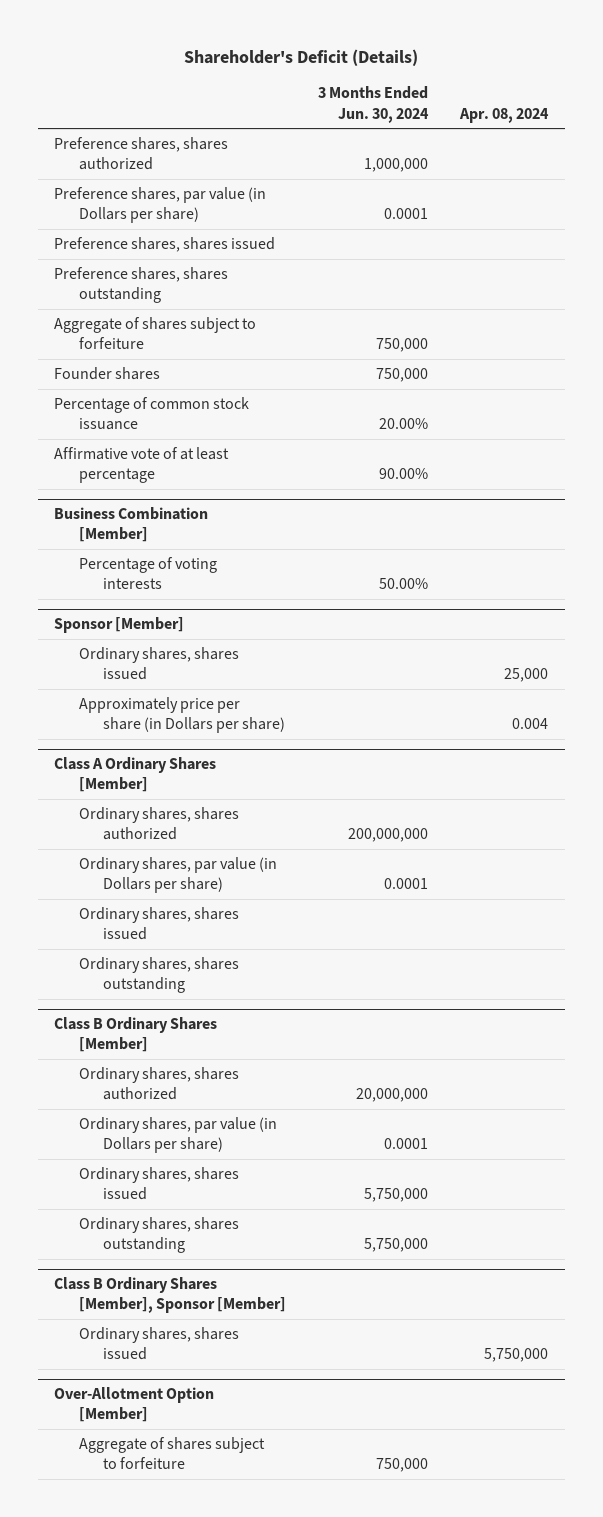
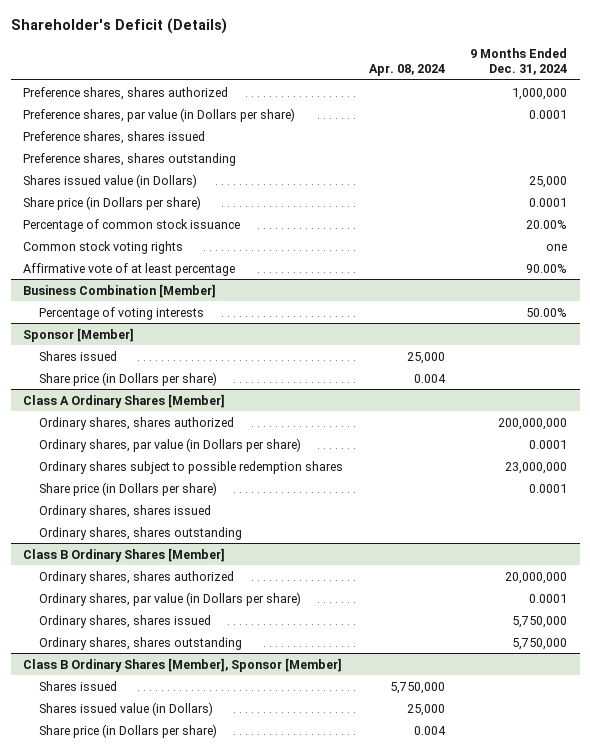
- | 3 Months Ended Jun. 30, 2024 | Apr. 08, 2024
+ | Apr. 08, 2024 | 9 Months Ended Dec. 31, 2024
- Aggregate of shares subject to forfeiture | 750,000 |
- Founder shares | 750,000 |
+ Shares issued value (in Dollars) | | 25,000
+ Share price (in Dollars per share) | | 0.0001
+ Common stock voting rights | | one
@ Sponsor [Member]
- Ordinary shares, shares issued | | 25,000
- Approximately price per share (in Dollars per share) | | 0.004
+ Shares issued | 25,000 |
+ Share price (in Dollars per share) | 0.004 |
@ Class A Ordinary Shares [Member]
+ Ordinary shares subject to possible redemption shares | | 23,000,000
+ Share price (in Dollars per share) | | 0.0001
@ Class B Ordinary Shares [Member], Sponsor [Member]
- Ordinary shares, shares issued | | 5,750,000
- Over-Allotment Option [Member]
- Aggregate of shares subject to forfeiture | 750,000 |
@ Class B Ordinary Shares [Member], Sponsor [Member]
+ Shares issued | 5,750,000 |
+ Shares issued value (in Dollars) | 25,000 |
+ Share price (in Dollars per share) | 0.004 |

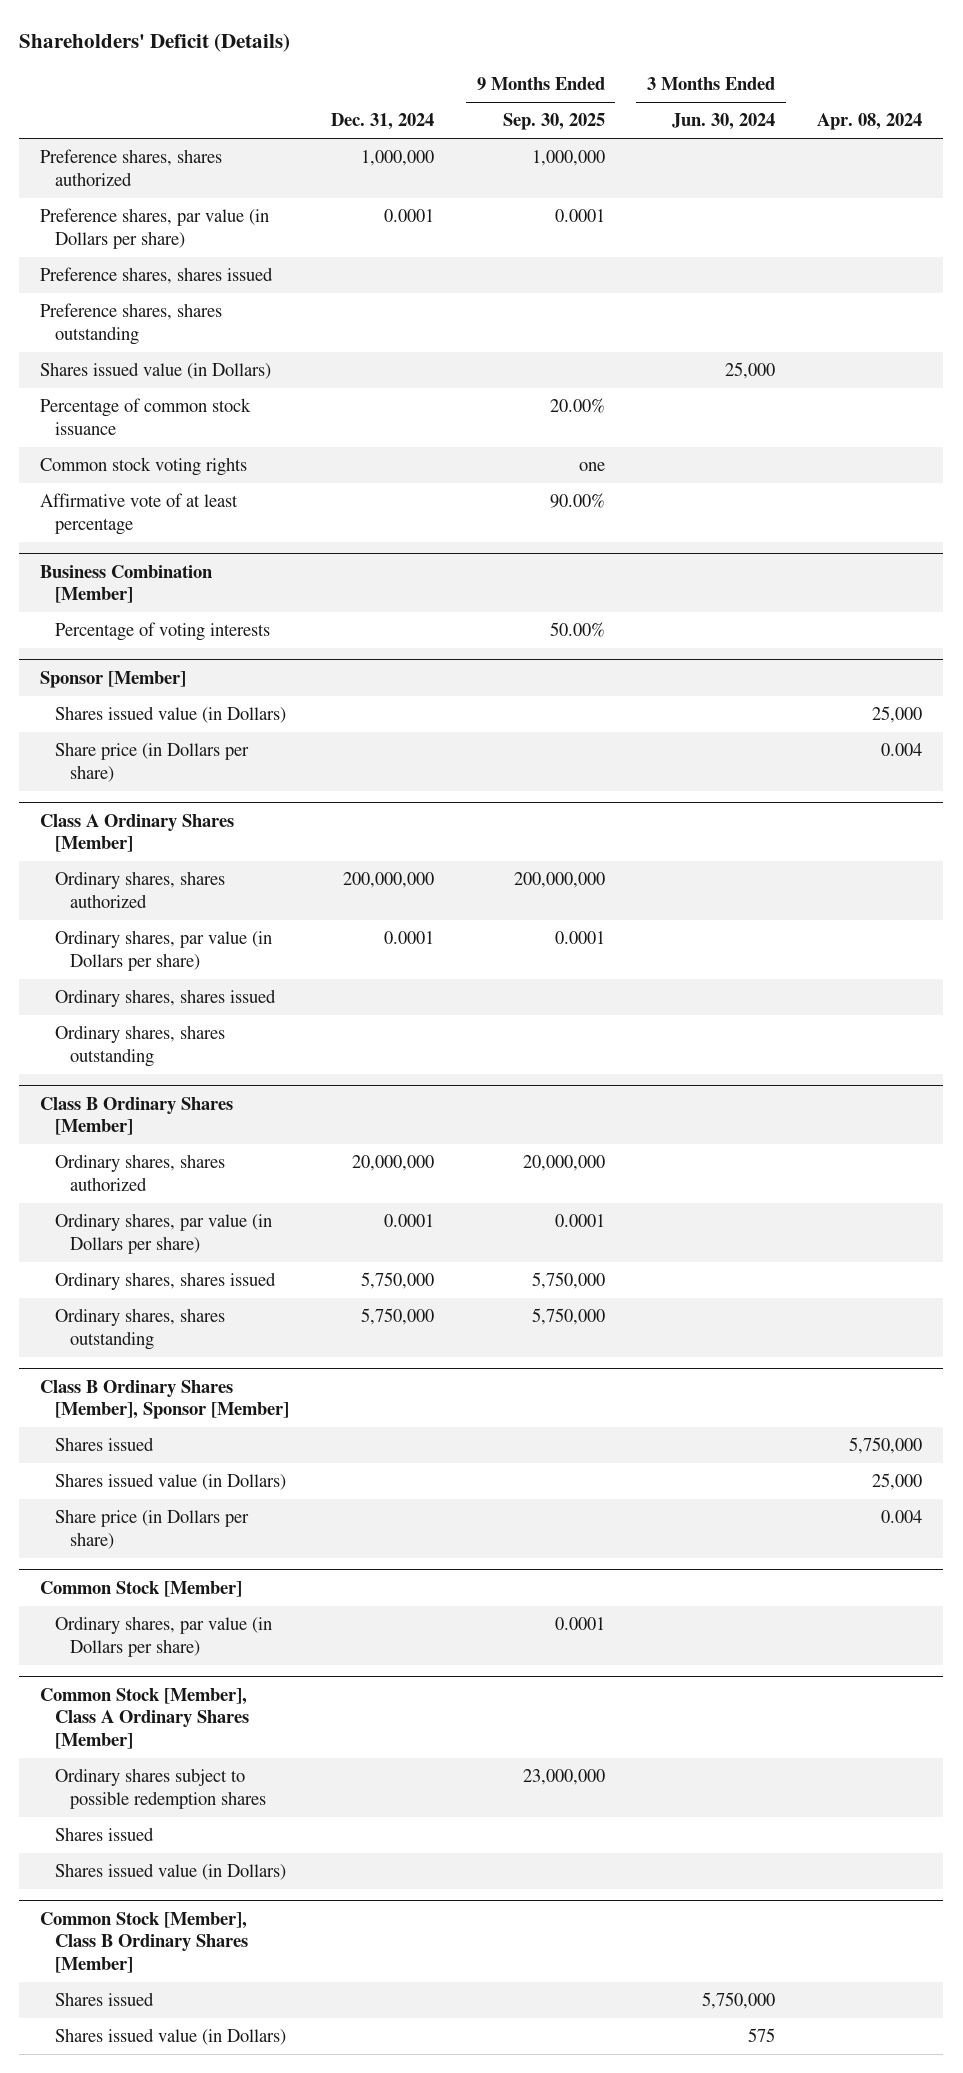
- Shareholder's Deficit (Details)
+ Shareholders' Deficit (Details)
- | Apr. 08, 2024 | 9 Months Ended Dec. 31, 2024
+ | Dec. 31, 2024 | 9 Months Ended Sep. 30, 2025 | 3 Months Ended Jun. 30, 2024 | Apr. 08, 2024
- Share price (in Dollars per share) | | 0.0001
@ Sponsor [Member]
- Shares issued | 25,000 |
+ Shares issued value (in Dollars) | | | | 25,000
@ Class A Ordinary Shares [Member]
- Ordinary shares subject to possible redemption shares | | 23,000,000
- Share price (in Dollars per share) | | 0.0001
+ Common Stock [Member]
+ Ordinary shares, par value (in Dollars per share) | | 0.0001 | |
+ Common Stock [Member], Class A Ordinary Shares [Member]
+ Ordinary shares subject to possible redemption shares | | 23,000,000 | |
+ Shares issued
+ Shares issued value (in Dollars)
+ Common Stock [Member], Class B Ordinary Shares [Member]
+ Shares issued | | | 5,750,000 |
+ Shares issued value (in Dollars) | | | 575 |

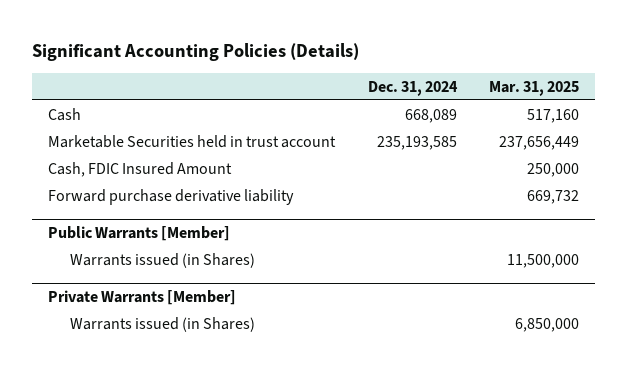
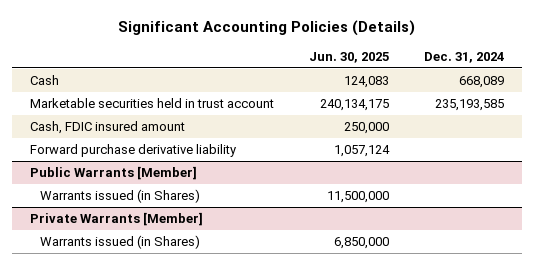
- | Dec. 31, 2024 | Mar. 31, 2025
+ | Jun. 30, 2025 | Dec. 31, 2024
- Marketable Securities held in trust account | 235,193,585 | 237,656,449
- Cash, FDIC Insured Amount | | 250,000
+ Marketable securities held in trust account | 240,134,175 | 235,193,585
+ Cash, FDIC insured amount | 250,000 |

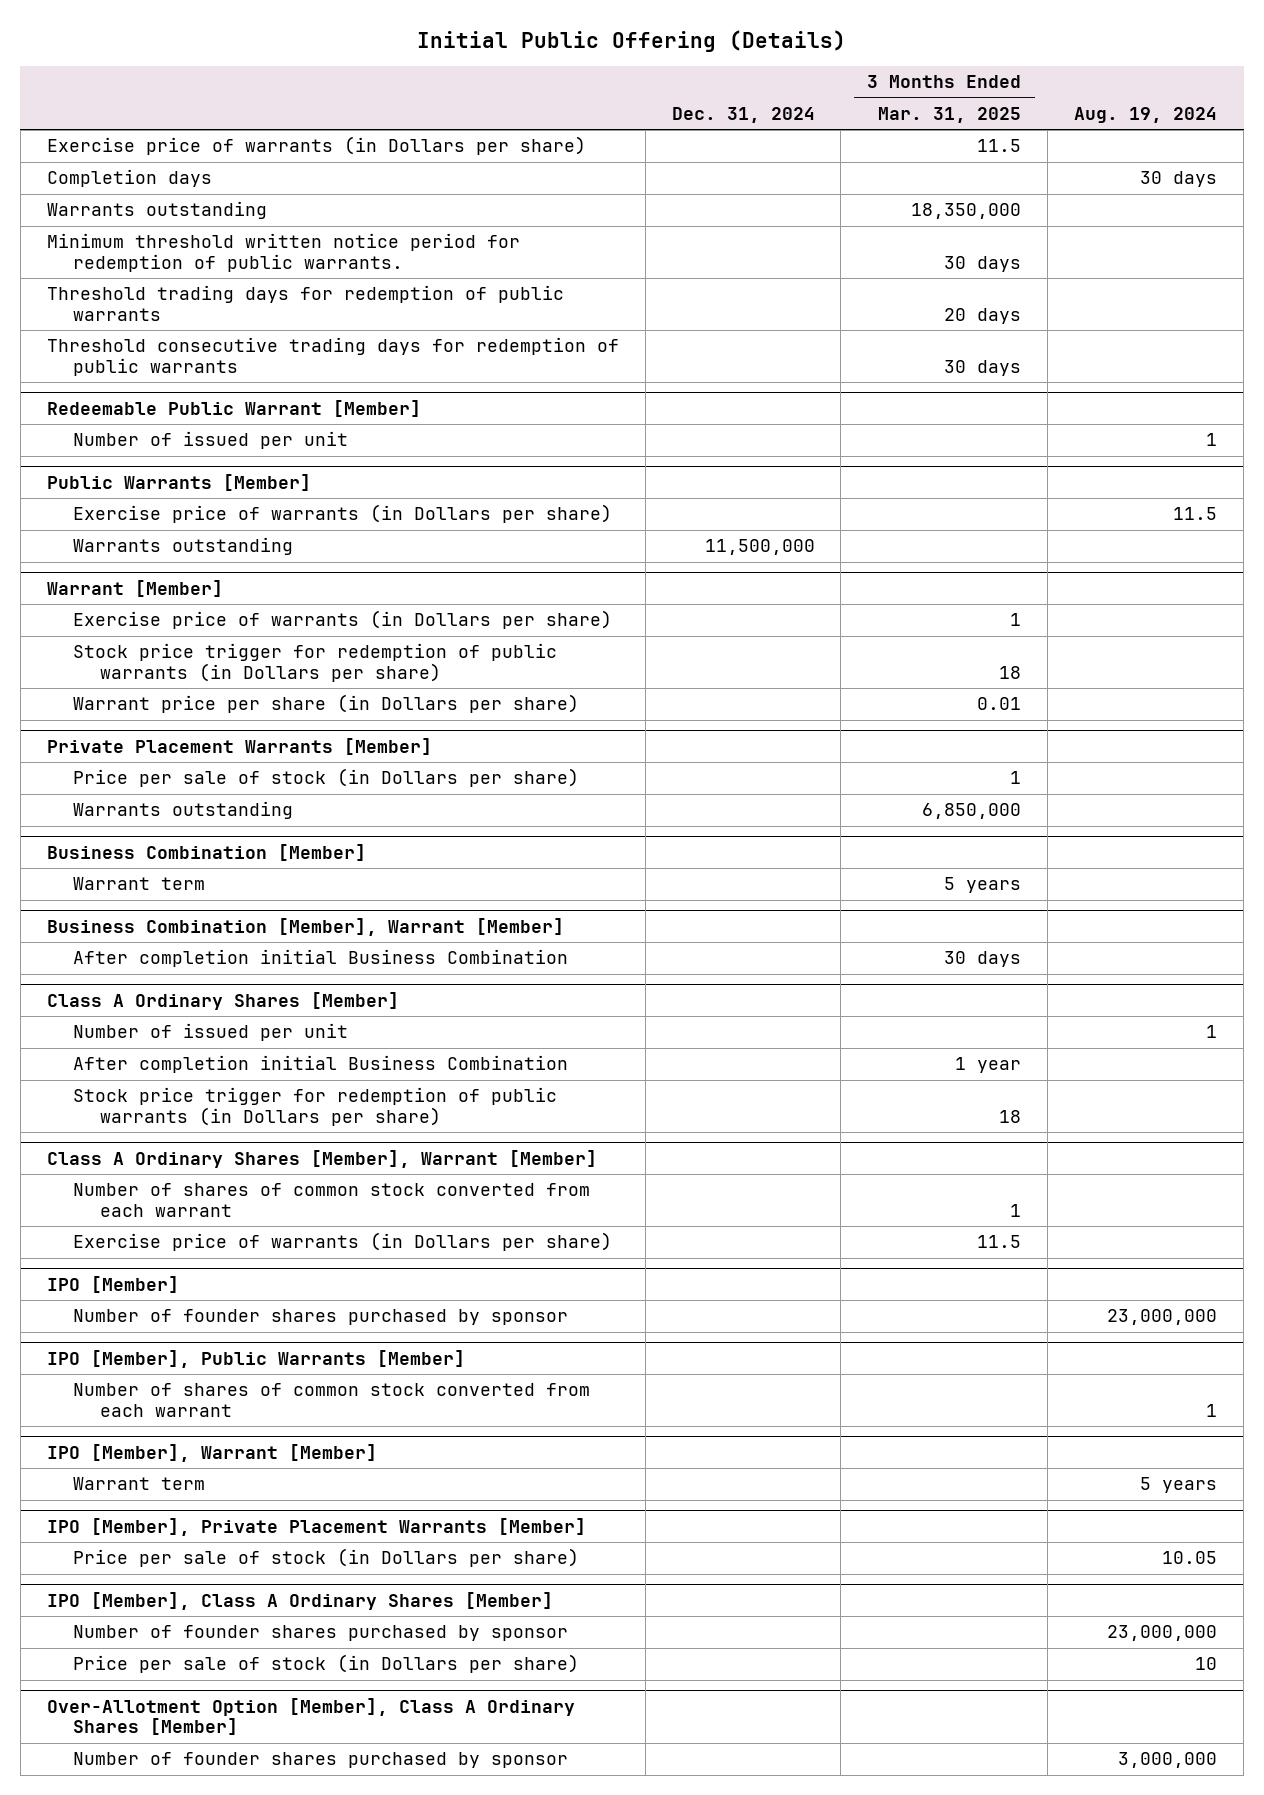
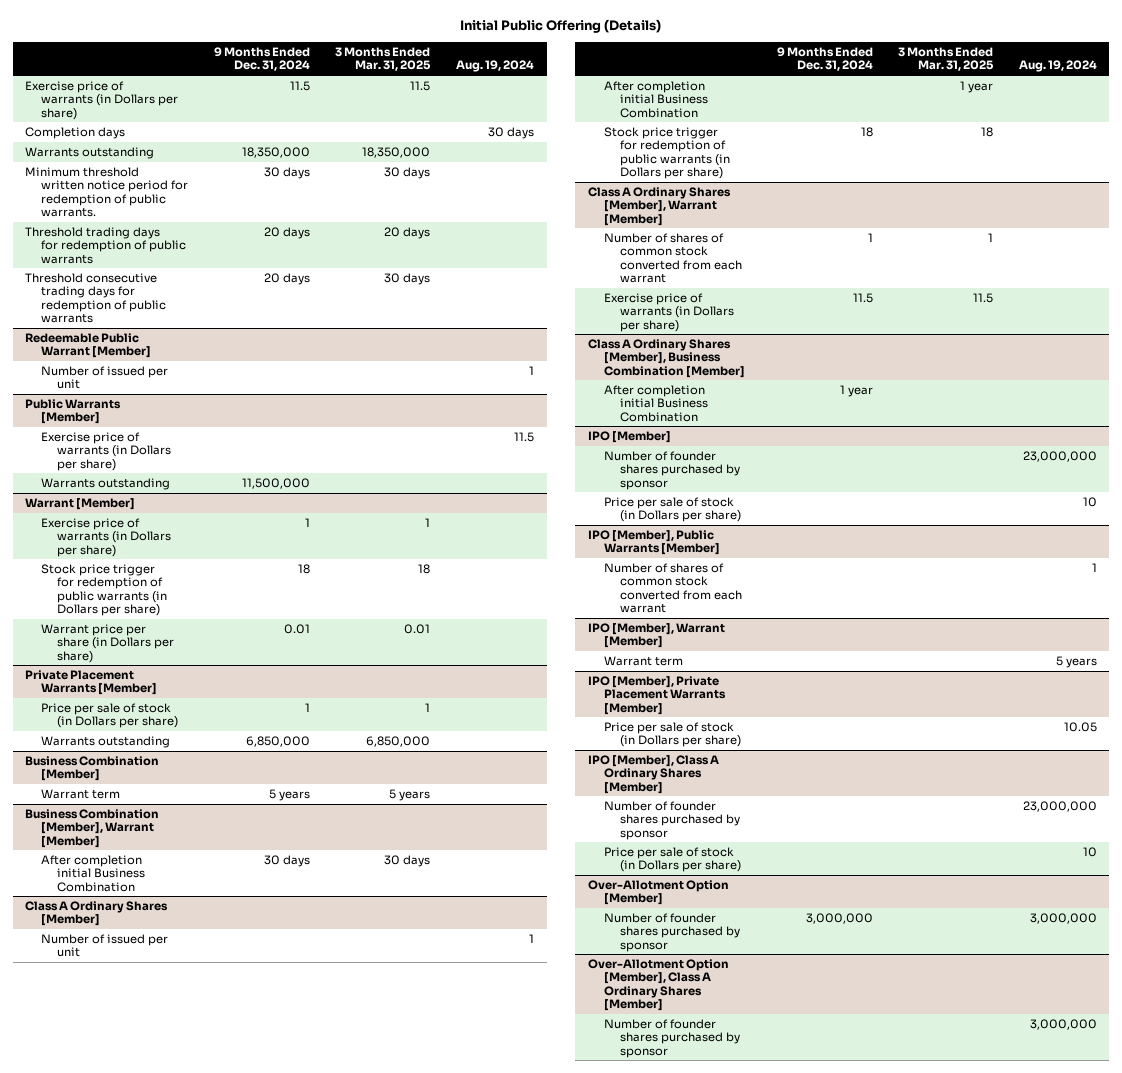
- | Dec. 31, 2024 | 3 Months Ended Mar. 31, 2025 | Aug. 19, 2024
+ | 9 Months Ended Dec. 31, 2024 | 3 Months Ended Mar. 31, 2025 | Aug. 19, 2024
+ Class A Ordinary Shares [Member], Business Combination [Member]
+ After completion initial Business Combination | 1 year | |
@ IPO [Member]
+ Price per sale of stock (in Dollars per share) | | | 10
+ Over-Allotment Option [Member]
+ Number of founder shares purchased by sponsor | 3,000,000 | | 3,000,000

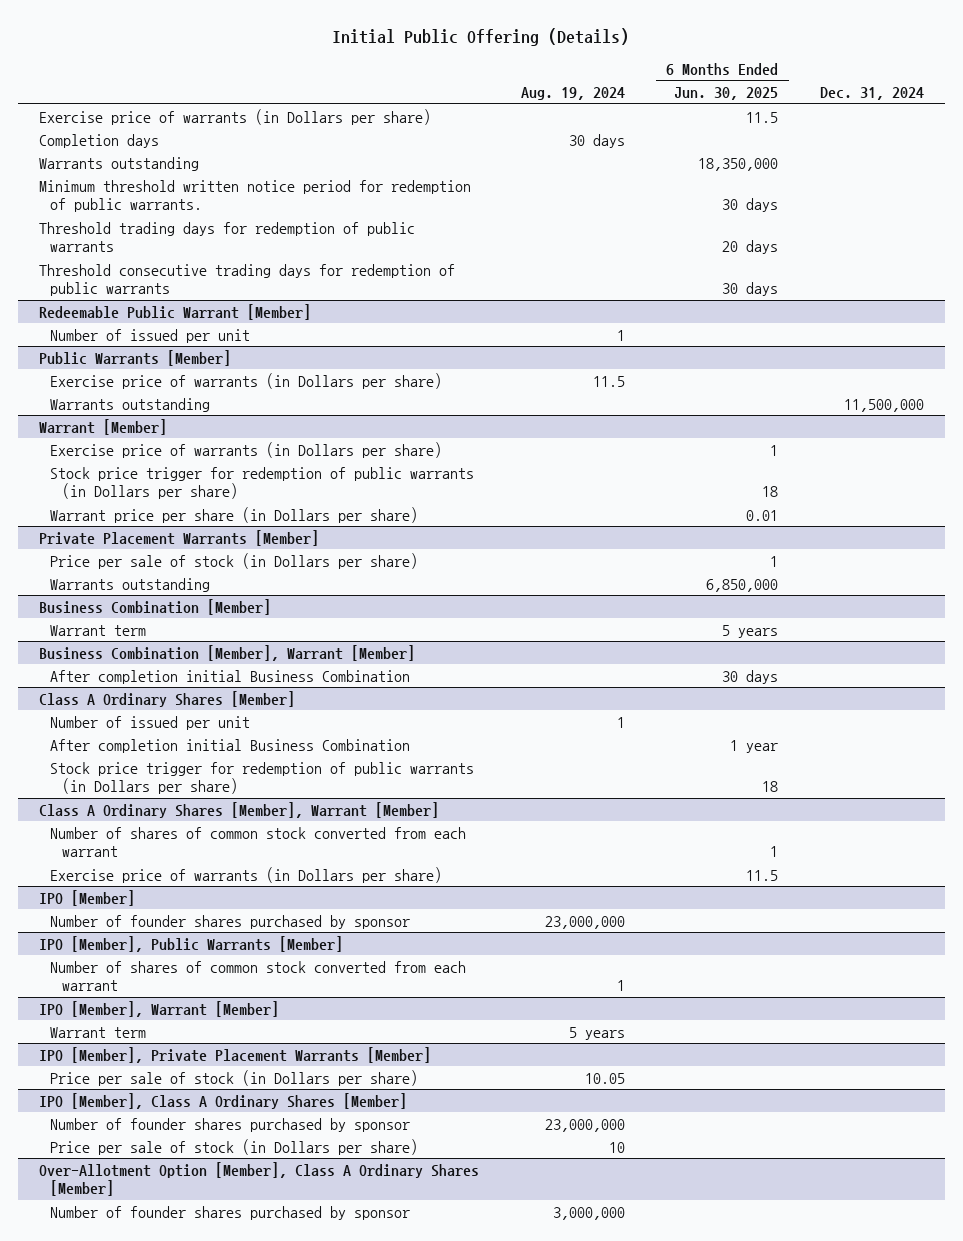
- | 9 Months Ended Dec. 31, 2024 | 3 Months Ended Mar. 31, 2025 | Aug. 19, 2024
+ | Aug. 19, 2024 | 6 Months Ended Jun. 30, 2025 | Dec. 31, 2024
- Class A Ordinary Shares [Member], Business Combination [Member]
- After completion initial Business Combination | 1 year | |
@ IPO [Member]
- Price per sale of stock (in Dollars per share) | | | 10
- Over-Allotment Option [Member]
- Number of founder shares purchased by sponsor | 3,000,000 | | 3,000,000

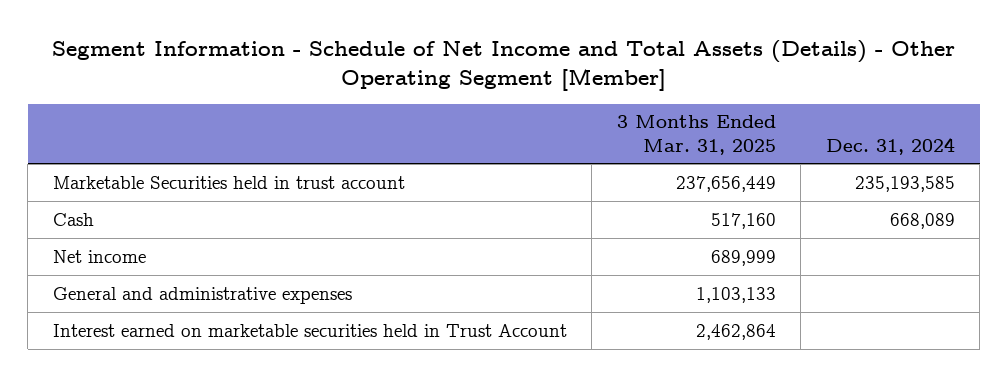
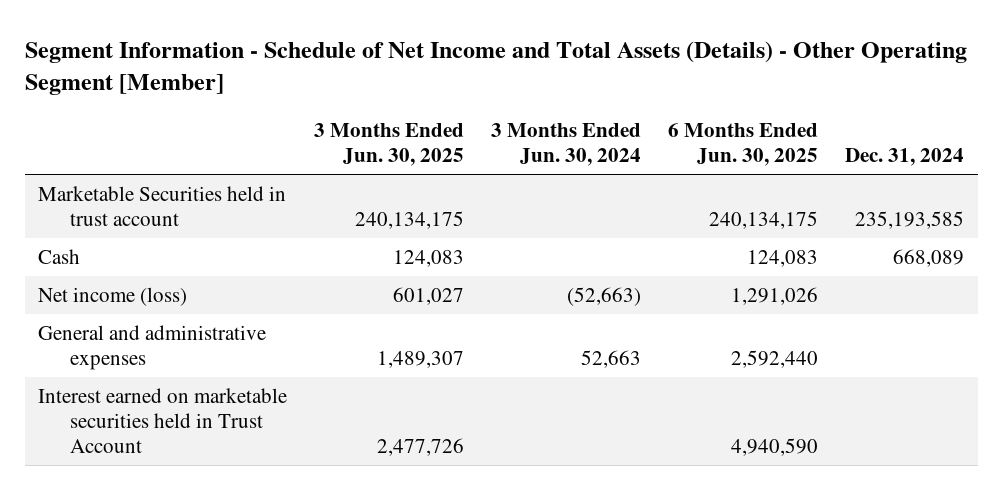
- | 3 Months Ended Mar. 31, 2025 | Dec. 31, 2024
+ | 3 Months Ended Jun. 30, 2025 | 3 Months Ended Jun. 30, 2024 | 6 Months Ended Jun. 30, 2025 | Dec. 31, 2024
- Net income | 689,999 |
+ Net income (loss) | 601,027 | (52,663) | 1,291,026 |

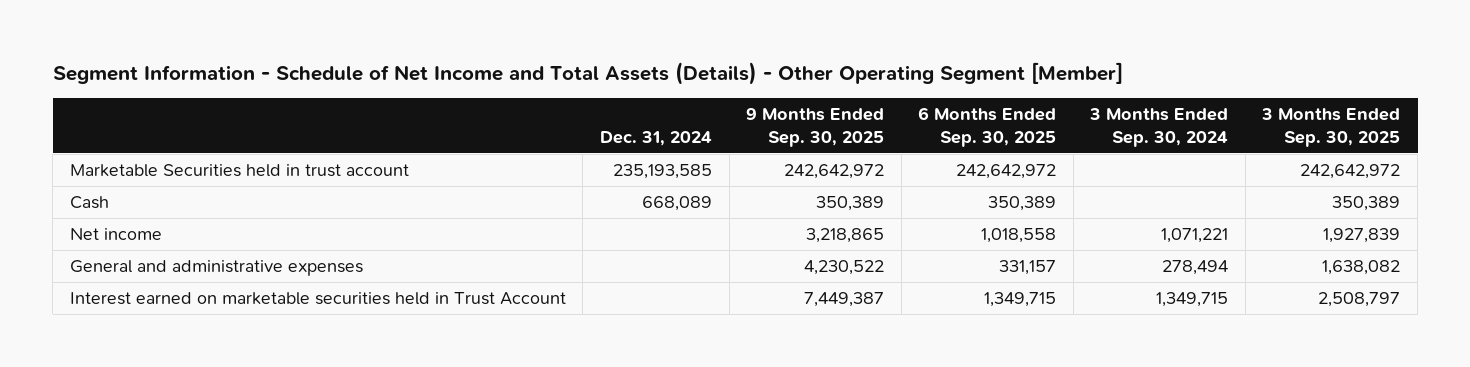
- | 3 Months Ended Jun. 30, 2025 | 3 Months Ended Jun. 30, 2024 | 6 Months Ended Jun. 30, 2025 | Dec. 31, 2024
+ | Dec. 31, 2024 | 9 Months Ended Sep. 30, 2025 | 6 Months Ended Sep. 30, 2025 | 3 Months Ended Sep. 30, 2024 | 3 Months Ended Sep. 30, 2025
- Net income (loss) | 601,027 | (52,663) | 1,291,026 |
+ Net income | | 3,218,865 | 1,018,558 | 1,071,221 | 1,927,839

